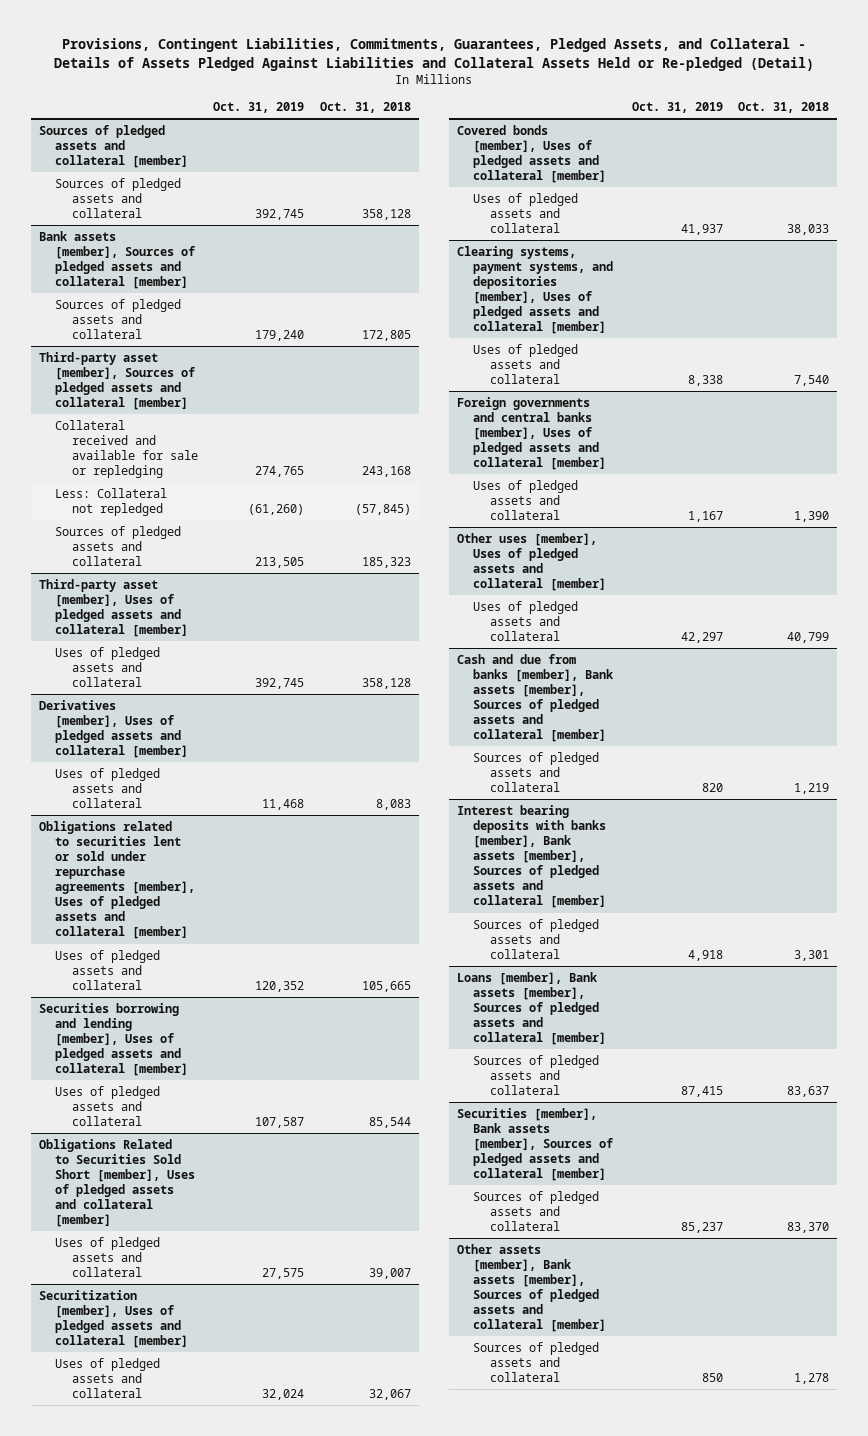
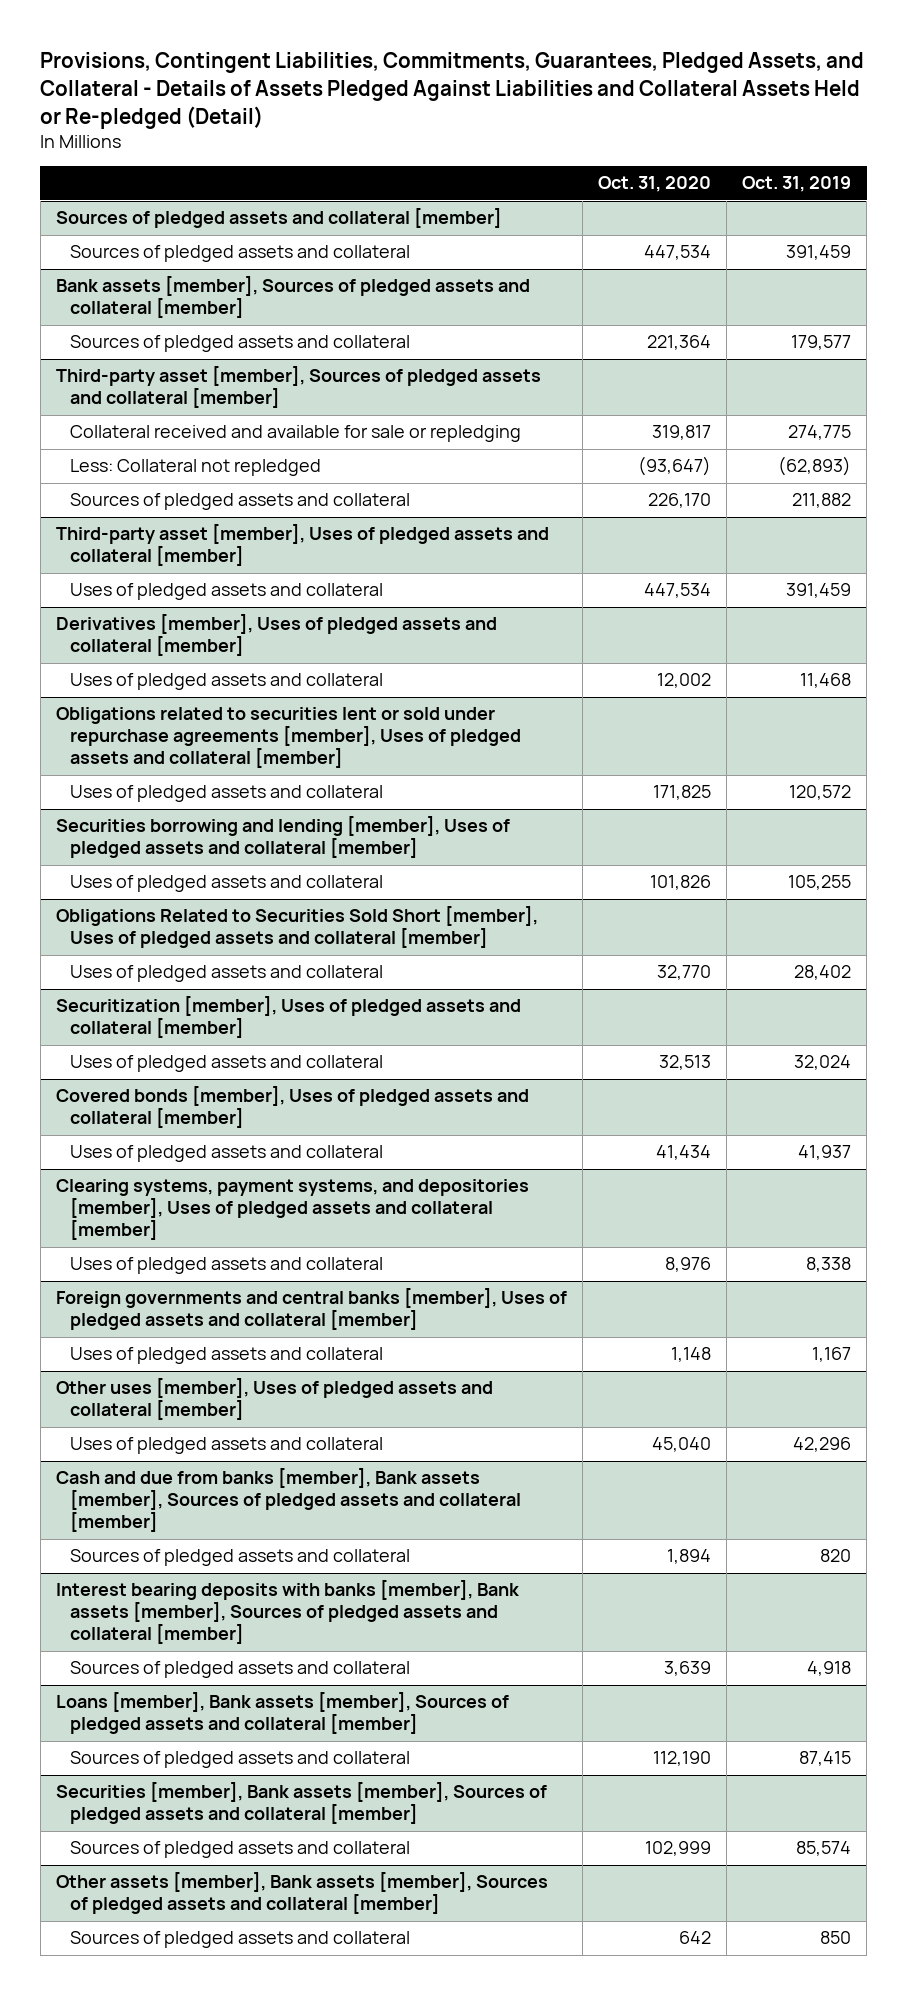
- | Oct. 31, 2019 | Oct. 31, 2018
+ | Oct. 31, 2020 | Oct. 31, 2019
@ Sources of pledged assets and collateral [member]
- Sources of pledged assets and collateral | 392,745 | 358,128
+ Sources of pledged assets and collateral | 447,534 | 391,459
@ Bank assets [member], Sources of pledged assets and collateral [member]
- Sources of pledged assets and collateral | 179,240 | 172,805
+ Sources of pledged assets and collateral | 221,364 | 179,577
@ Third-party asset [member], Sources of pledged assets and collateral [member]
- Collateral received and available for sale or repledging | 274,765 | 243,168
- Less: Collateral not repledged | (61,260) | (57,845)
- Sources of pledged assets and collateral | 213,505 | 185,323
+ Collateral received and available for sale or repledging | 319,817 | 274,775
+ Less: Collateral not repledged | (93,647) | (62,893)
+ Sources of pledged assets and collateral | 226,170 | 211,882
@ Third-party asset [member], Uses of pledged assets and collateral [member]
- Uses of pledged assets and collateral | 392,745 | 358,128
+ Uses of pledged assets and collateral | 447,534 | 391,459
@ Obligations related to securities lent or sold under repurchase agreements [member], Uses of pledged assets and collateral [member]
- Uses of pledged assets and collateral | 120,352 | 105,665
+ Uses of pledged assets and collateral | 171,825 | 120,572
@ Securities borrowing and lending [member], Uses of pledged assets and collateral [member]
- Uses of pledged assets and collateral | 107,587 | 85,544
+ Uses of pledged assets and collateral | 101,826 | 105,255
@ Obligations Related to Securities Sold Short [member], Uses of pledged assets and collateral [member]
- Uses of pledged assets and collateral | 27,575 | 39,007
+ Uses of pledged assets and collateral | 32,770 | 28,402
@ Other uses [member], Uses of pledged assets and collateral [member]
- Uses of pledged assets and collateral | 42,297 | 40,799
+ Uses of pledged assets and collateral | 45,040 | 42,296
@ Securities [member], Bank assets [member], Sources of pledged assets and collateral [member]
- Sources of pledged assets and collateral | 85,237 | 83,370
+ Sources of pledged assets and collateral | 102,999 | 85,574

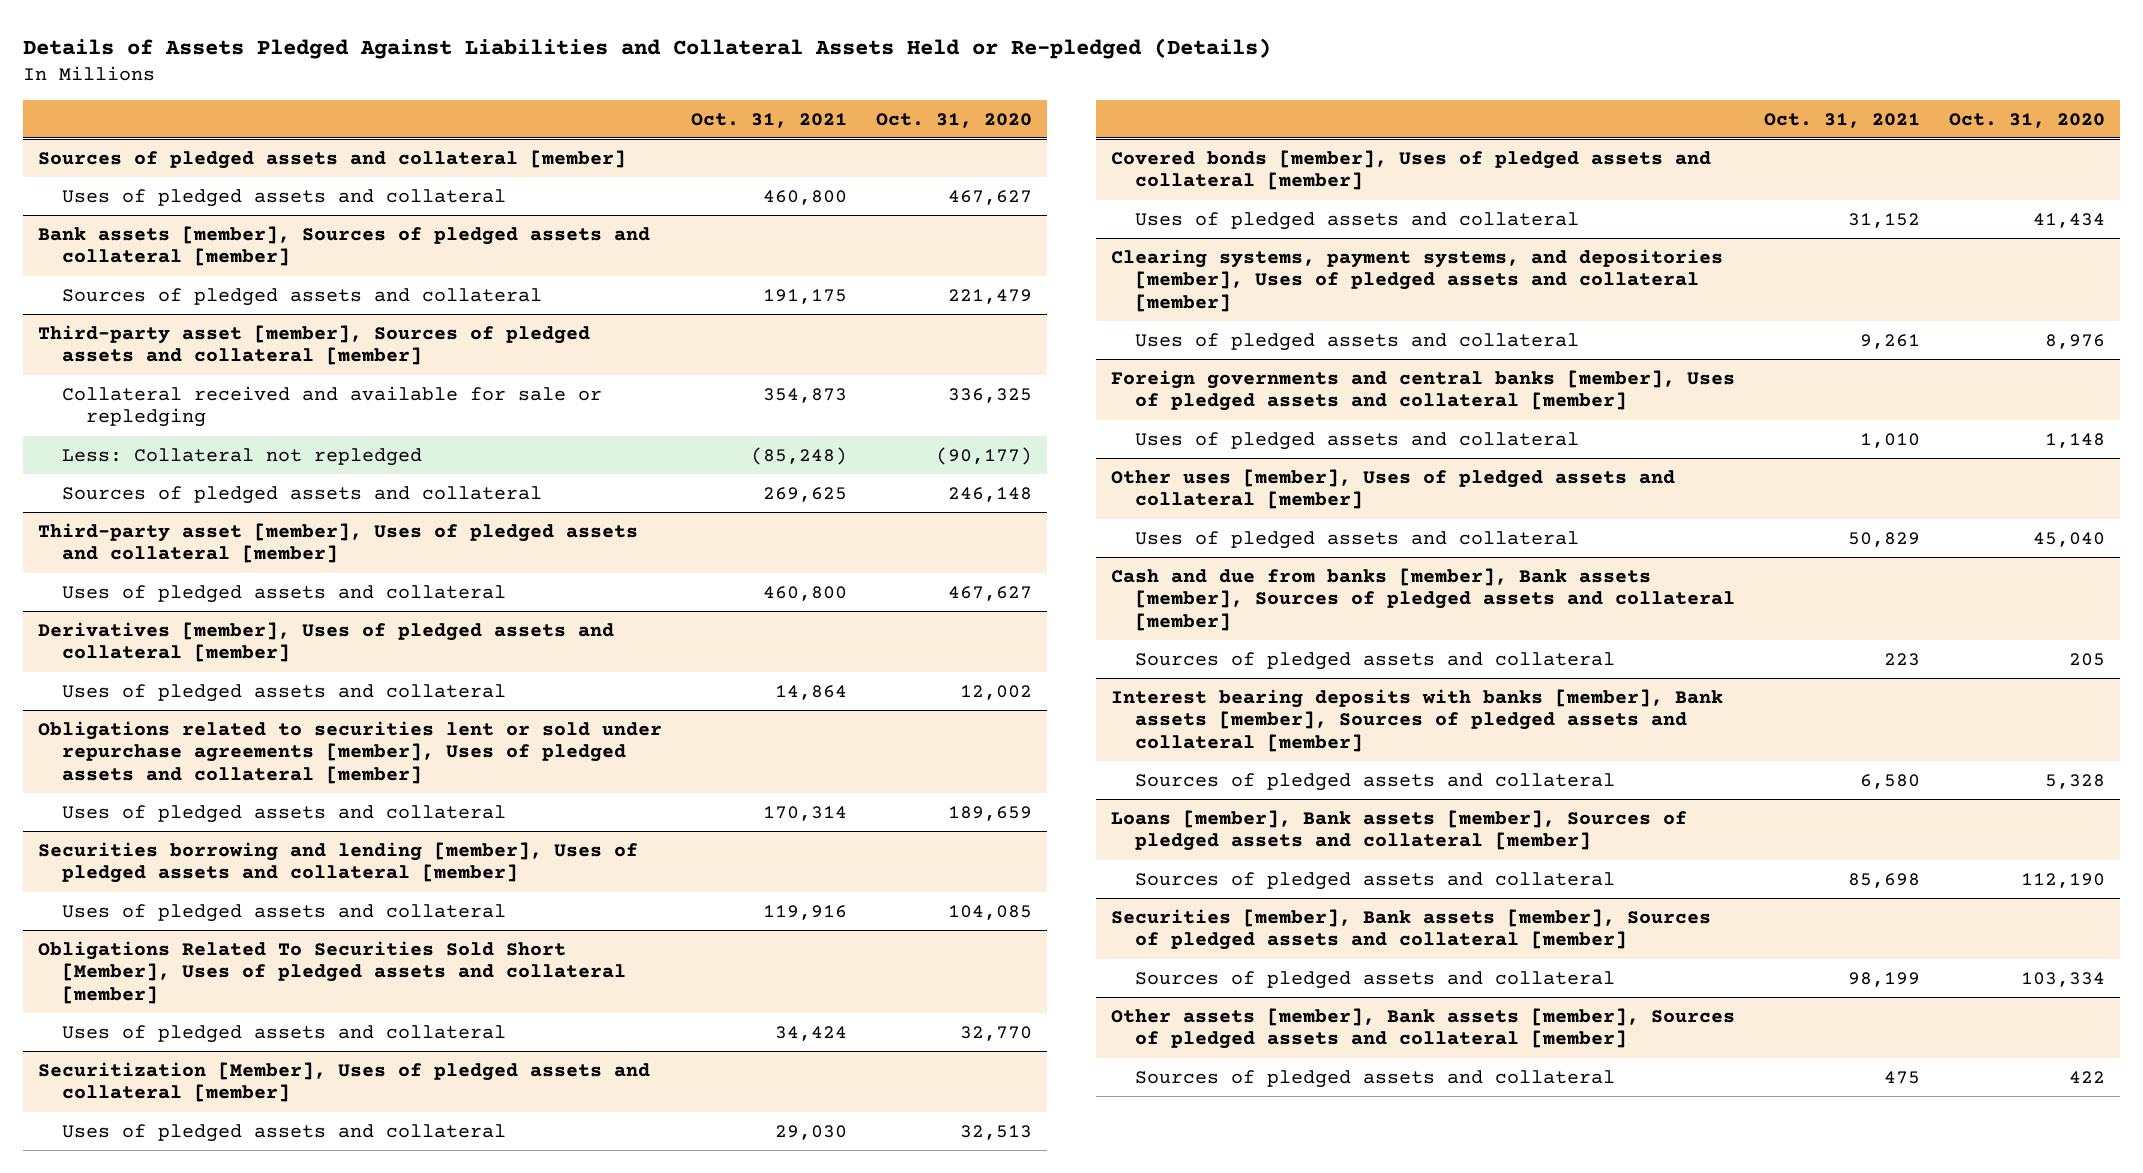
- Provisions, Contingent Liabilities, Commitments, Guarantees, Pledged Assets, and Collateral - Details of Assets Pledged Against Liabilities and Collateral Assets Held or Re-pledged (Detail)
+ Details of Assets Pledged Against Liabilities and Collateral Assets Held or Re-pledged (Details)
- | Oct. 31, 2020 | Oct. 31, 2019
+ | Oct. 31, 2021 | Oct. 31, 2020
@ Sources of pledged assets and collateral [member]
- Sources of pledged assets and collateral | 447,534 | 391,459
+ Uses of pledged assets and collateral | 460,800 | 467,627
@ Bank assets [member], Sources of pledged assets and collateral [member]
- Sources of pledged assets and collateral | 221,364 | 179,577
+ Sources of pledged assets and collateral | 191,175 | 221,479
@ Third-party asset [member], Sources of pledged assets and collateral [member]
- Collateral received and available for sale or repledging | 319,817 | 274,775
- Less: Collateral not repledged | (93,647) | (62,893)
- Sources of pledged assets and collateral | 226,170 | 211,882
+ Collateral received and available for sale or repledging | 354,873 | 336,325
+ Less: Collateral not repledged | (85,248) | (90,177)
+ Sources of pledged assets and collateral | 269,625 | 246,148
@ Third-party asset [member], Uses of pledged assets and collateral [member]
- Uses of pledged assets and collateral | 447,534 | 391,459
+ Uses of pledged assets and collateral | 460,800 | 467,627
@ Obligations related to securities lent or sold under repurchase agreements [member], Uses of pledged assets and collateral [member]
- Uses of pledged assets and collateral | 171,825 | 120,572
+ Uses of pledged assets and collateral | 170,314 | 189,659
@ Securities borrowing and lending [member], Uses of pledged assets and collateral [member]
- Uses of pledged assets and collateral | 101,826 | 105,255
- Obligations Related to Securities Sold Short [member], Uses of pledged assets and collateral [member]
@ Securities borrowing and lending [member], Uses of pledged assets and collateral [member]
+ Uses of pledged assets and collateral | 119,916 | 104,085
+ Obligations Related To Securities Sold Short [Member], Uses of pledged assets and collateral [member]
- Securitization [member], Uses of pledged assets and collateral [member]
+ Securitization [Member], Uses of pledged assets and collateral [member]
@ Cash and due from banks [member], Bank assets [member], Sources of pledged assets and collateral [member]
- Sources of pledged assets and collateral | 1,894 | 820
+ Sources of pledged assets and collateral | 223 | 205
@ Interest bearing deposits with banks [member], Bank assets [member], Sources of pledged assets and collateral [member]
- Sources of pledged assets and collateral | 3,639 | 4,918
+ Sources of pledged assets and collateral | 6,580 | 5,328
@ Securities [member], Bank assets [member], Sources of pledged assets and collateral [member]
- Sources of pledged assets and collateral | 102,999 | 85,574
+ Sources of pledged assets and collateral | 98,199 | 103,334
@ Other assets [member], Bank assets [member], Sources of pledged assets and collateral [member]
- Sources of pledged assets and collateral | 642 | 850
+ Sources of pledged assets and collateral | 475 | 422

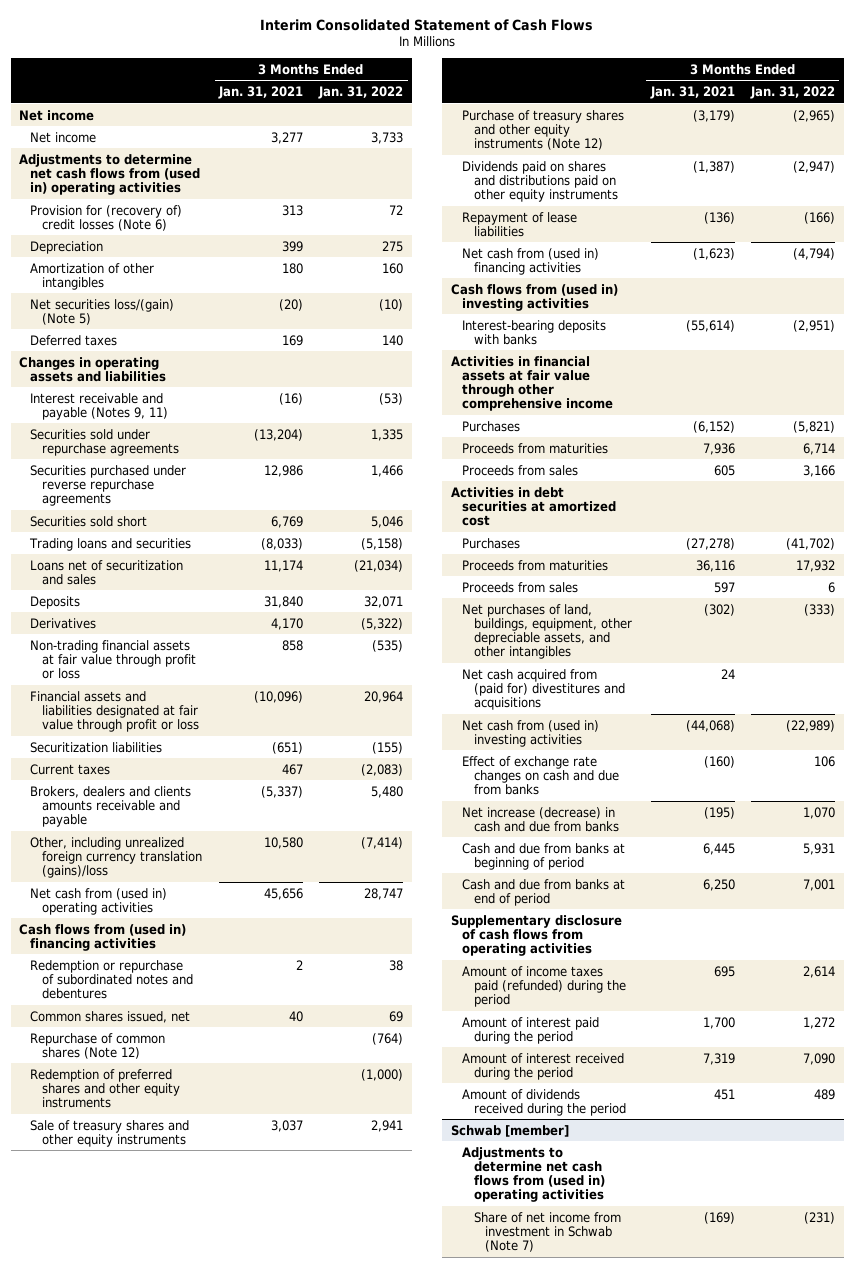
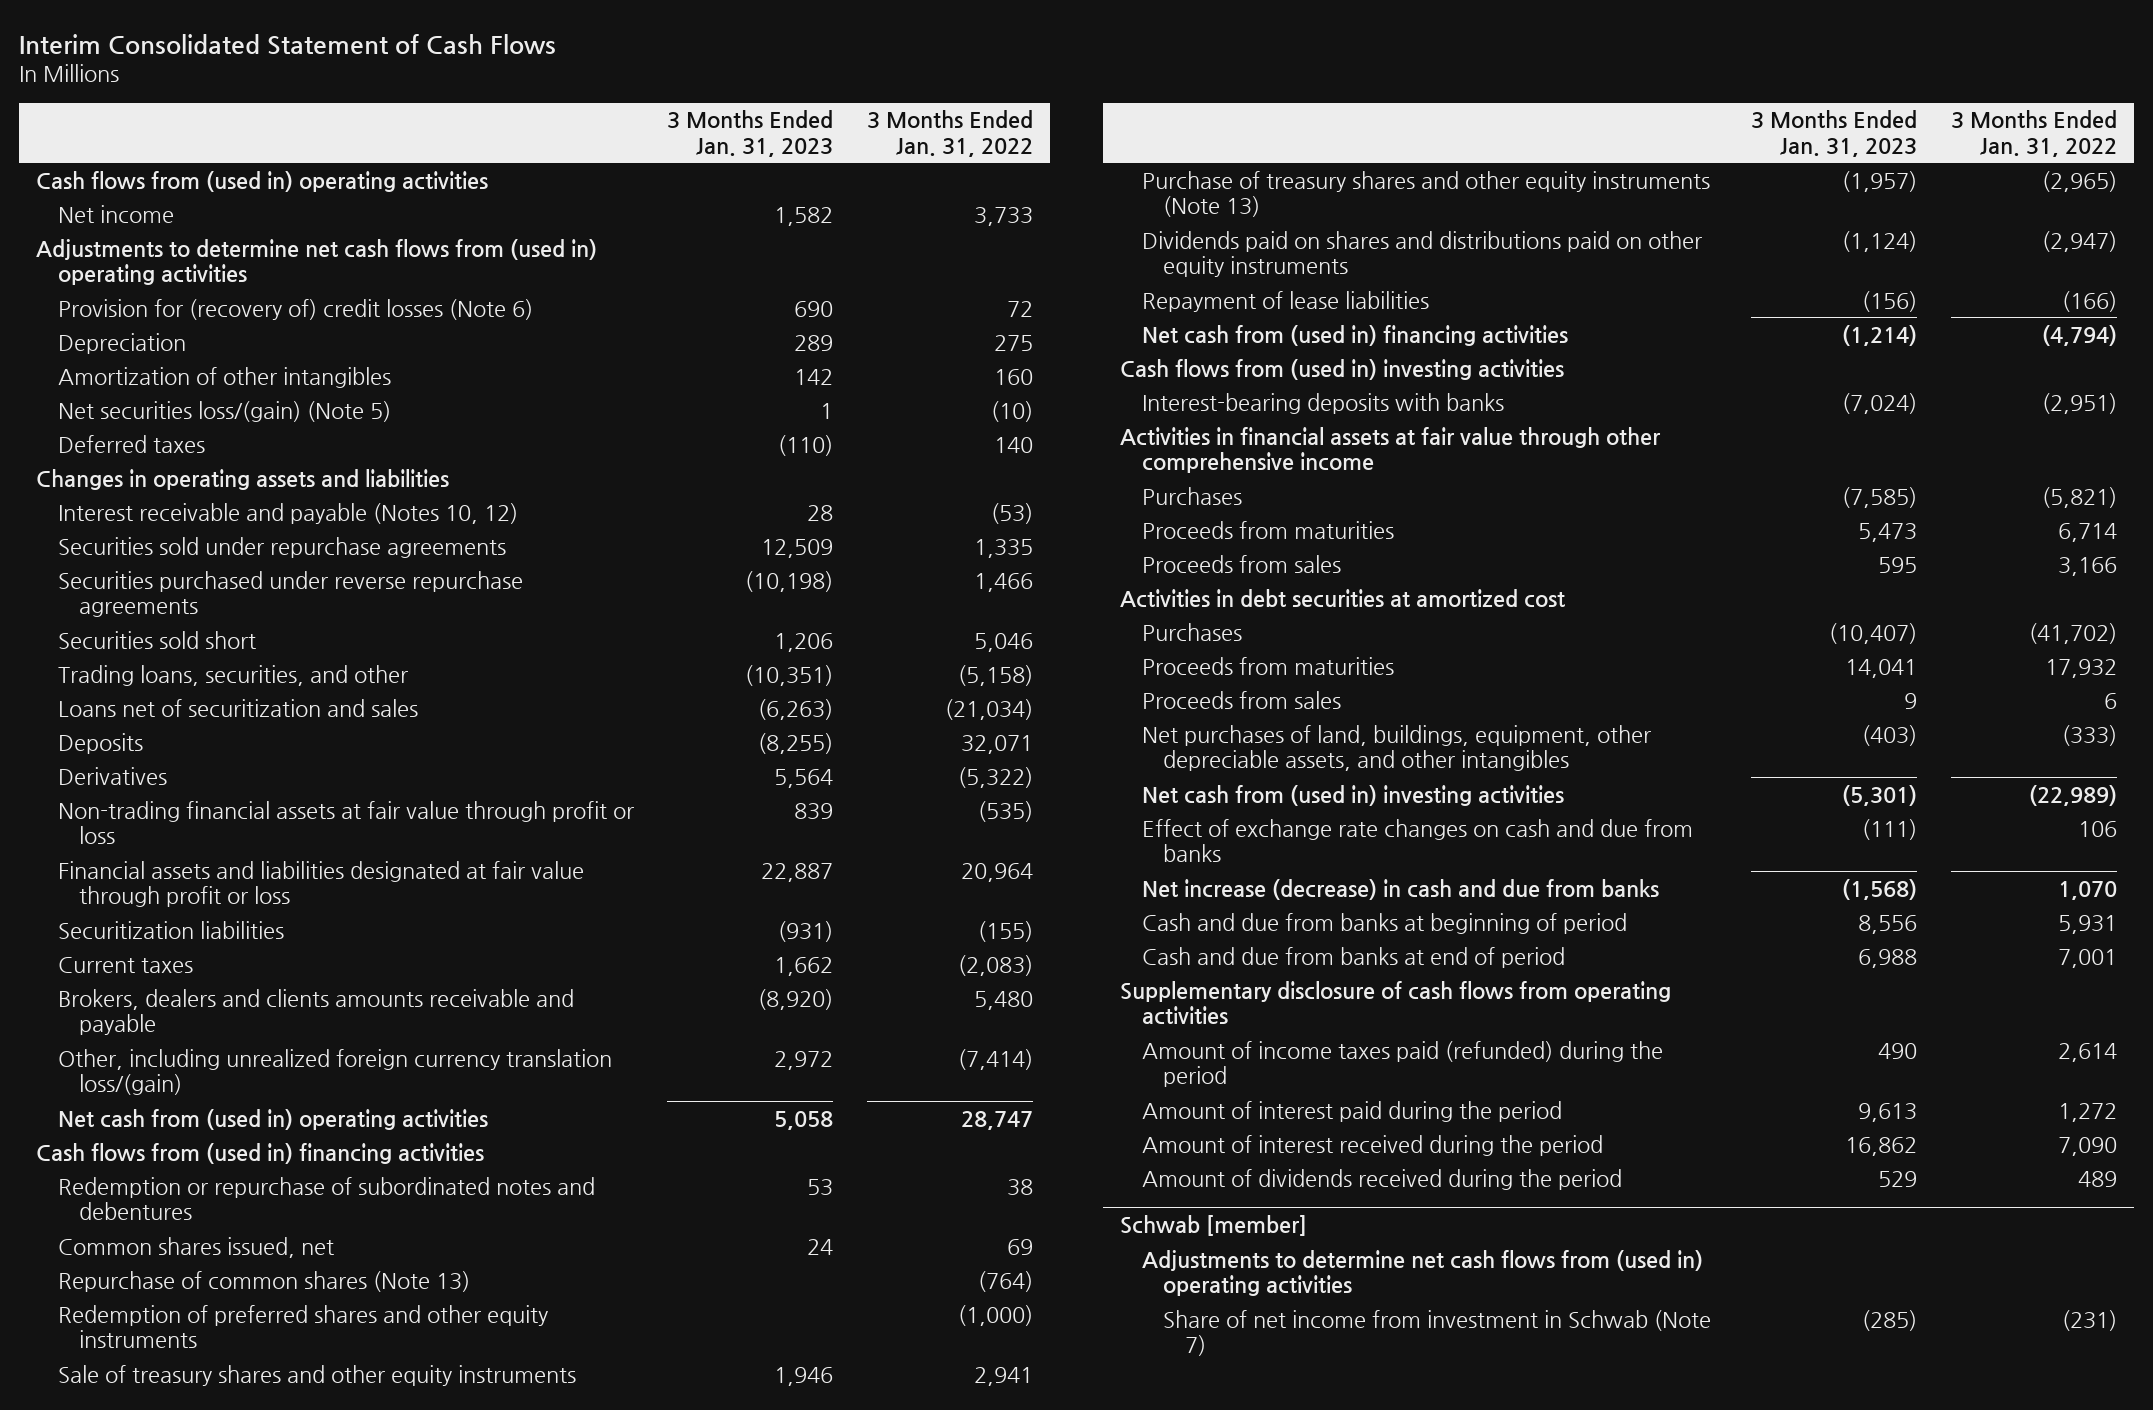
- | 3 Months Ended Jan. 31, 2021 | 3 Months Ended Jan. 31, 2022
+ | 3 Months Ended Jan. 31, 2023 | 3 Months Ended Jan. 31, 2022
- Net income
+ Cash flows from (used in) operating activities
- Interest receivable and payable (Notes 9, 11) | (16) | (53)
+ Interest receivable and payable (Notes 10, 12) | 28 | (53)
- Trading loans and securities | (8,033) | (5,158)
+ Trading loans, securities, and other | (10,351) | (5,158)
- Other, including unrealized foreign currency translation (gains)/loss | 10,580 | (7,414)
+ Other, including unrealized foreign currency translation loss/(gain) | 2,972 | (7,414)
- Repurchase of common shares (Note 12) | | (764)
+ Repurchase of common shares (Note 13) | | (764)
- Purchase of treasury shares and other equity instruments (Note 12) | (3,179) | (2,965)
+ Purchase of treasury shares and other equity instruments (Note 13) | (1,957) | (2,965)
- Net cash acquired from (paid for) divestitures and acquisitions | 24 |

